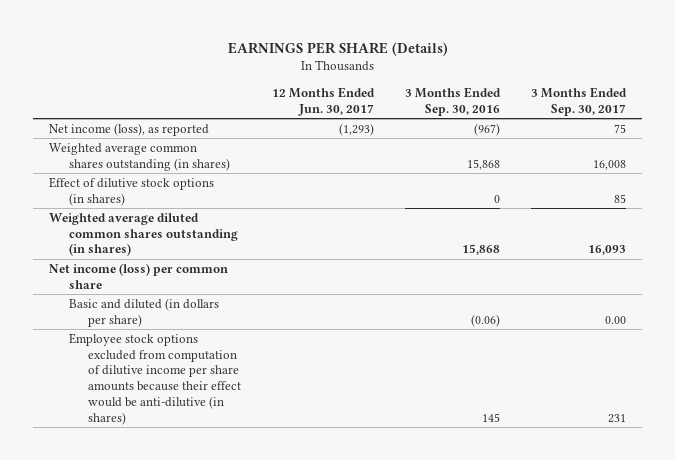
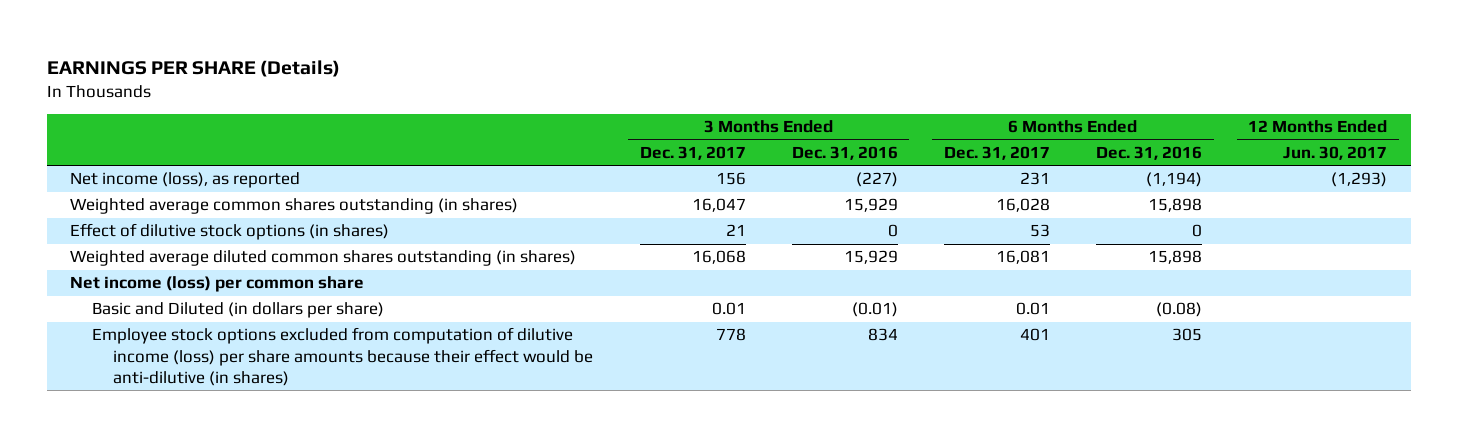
- | 12 Months Ended Jun. 30, 2017 | 3 Months Ended Sep. 30, 2016 | 3 Months Ended Sep. 30, 2017
+ | 3 Months Ended Dec. 31, 2017 | 3 Months Ended Dec. 31, 2016 | 6 Months Ended Dec. 31, 2017 | 6 Months Ended Dec. 31, 2016 | 12 Months Ended Jun. 30, 2017
- Basic and diluted (in dollars per share) | | (0.06) | 0.00
- Employee stock options excluded from computation of dilutive income per share amounts because their effect would be anti-dilutive (in shares) | | 145 | 231
+ Basic and Diluted (in dollars per share) | 0.01 | (0.01) | 0.01 | (0.08) |
+ Employee stock options excluded from computation of dilutive income (loss) per share amounts because their effect would be anti-dilutive (in shares) | 778 | 834 | 401 | 305 |

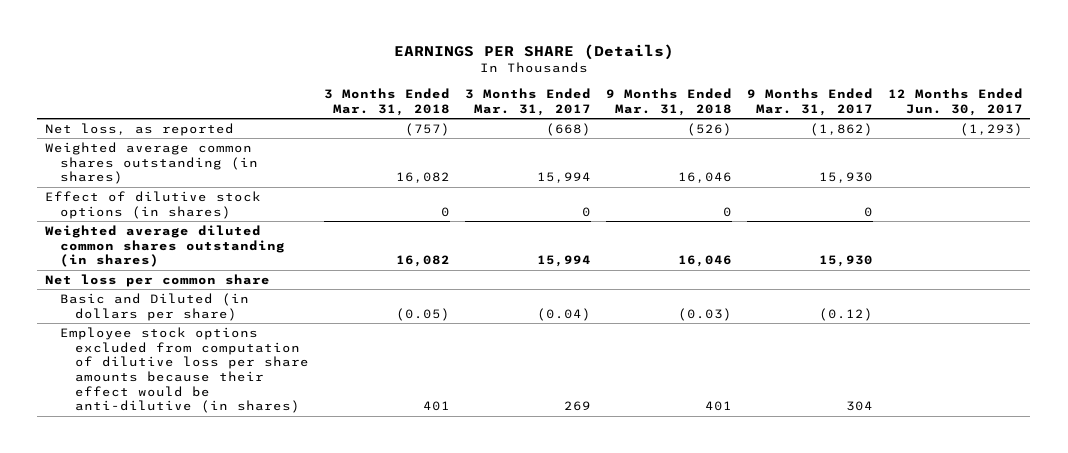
- | 3 Months Ended Dec. 31, 2017 | 3 Months Ended Dec. 31, 2016 | 6 Months Ended Dec. 31, 2017 | 6 Months Ended Dec. 31, 2016 | 12 Months Ended Jun. 30, 2017
+ | 3 Months Ended Mar. 31, 2018 | 3 Months Ended Mar. 31, 2017 | 9 Months Ended Mar. 31, 2018 | 9 Months Ended Mar. 31, 2017 | 12 Months Ended Jun. 30, 2017
- Net income (loss), as reported | 156 | (227) | 231 | (1,194) | (1,293)
+ Net loss, as reported | (757) | (668) | (526) | (1,862) | (1,293)
- Net income (loss) per common share
+ Net loss per common share
- Employee stock options excluded from computation of dilutive income (loss) per share amounts because their effect would be anti-dilutive (in shares) | 778 | 834 | 401 | 305 |
+ Employee stock options excluded from computation of dilutive loss per share amounts because their effect would be anti-dilutive (in shares) | 401 | 269 | 401 | 304 |

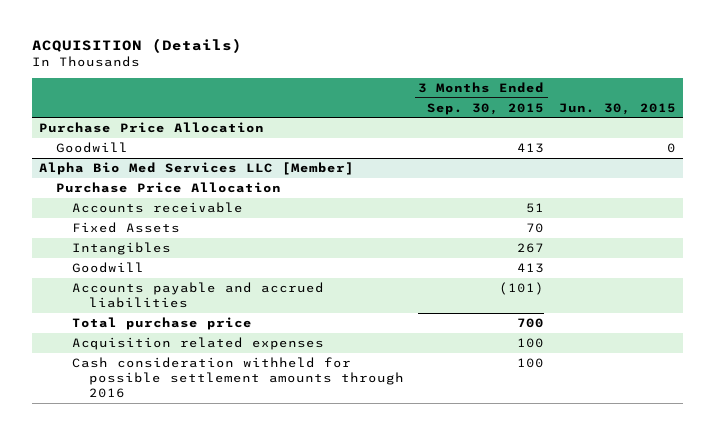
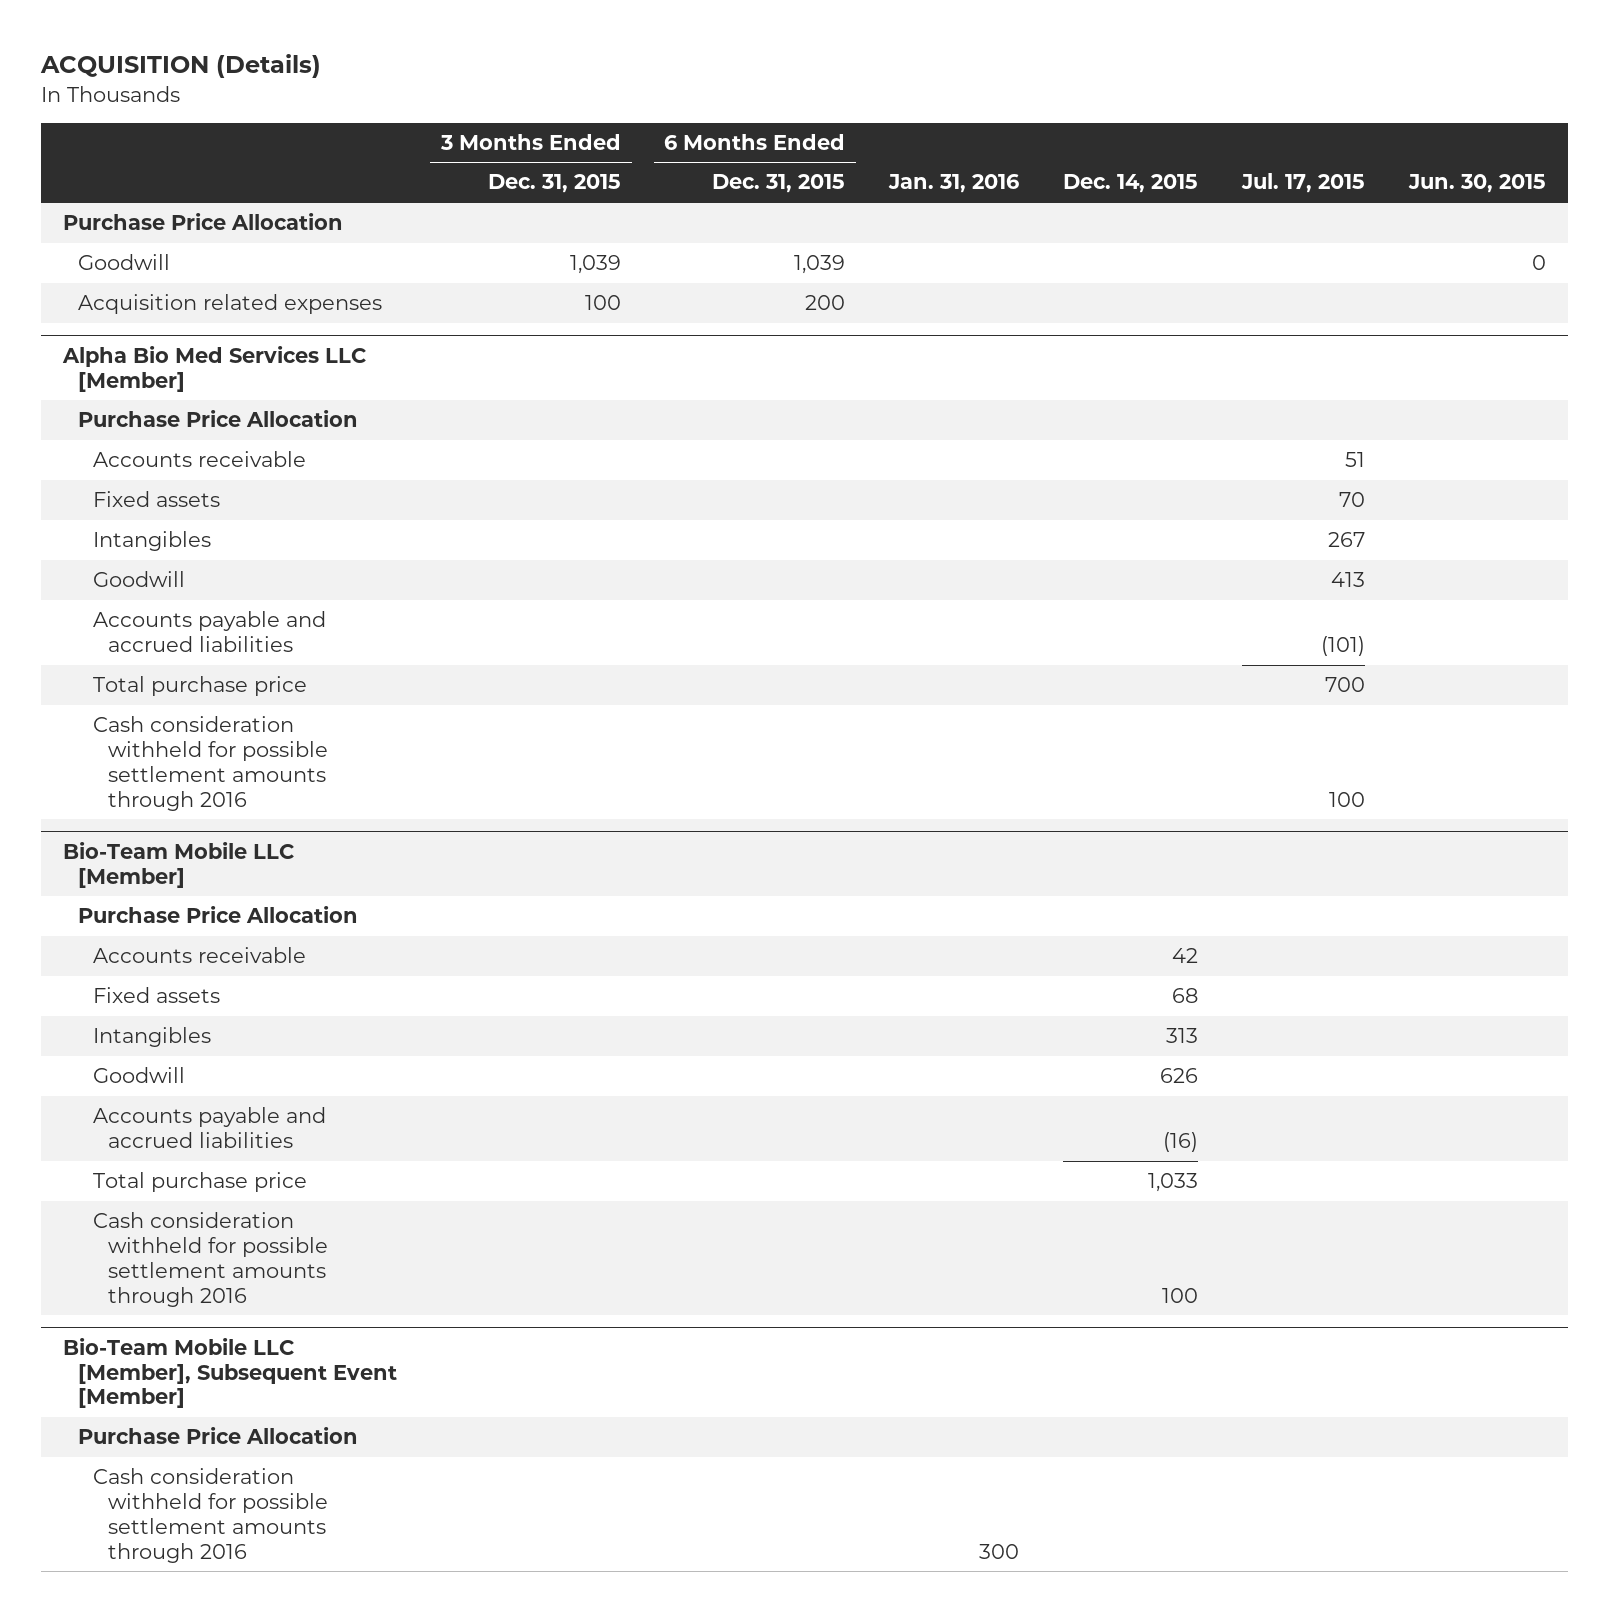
- | 3 Months Ended Sep. 30, 2015 | Jun. 30, 2015
+ | 3 Months Ended Dec. 31, 2015 | 6 Months Ended Dec. 31, 2015 | Jan. 31, 2016 | Dec. 14, 2015 | Jul. 17, 2015 | Jun. 30, 2015
+ Acquisition related expenses | 100 | 200 | | | |
@ Alpha Bio Med Services LLC [Member]
- Fixed Assets | 70 |
+ Fixed assets | | | | | 70 |
- Acquisition related expenses | 100 |
+ Bio-Team Mobile LLC [Member]
+ Purchase Price Allocation
+ Accounts receivable | | | | 42 | |
+ Fixed assets | | | | 68 | |
+ Intangibles | | | | 313 | |
+ Goodwill | | | | 626 | |
+ Accounts payable and accrued liabilities | | | | (16) | |
+ Total purchase price | | | | 1,033 | |
+ Cash consideration withheld for possible settlement amounts through 2016 | | | | 100 | |
+ Bio-Team Mobile LLC [Member], Subsequent Event [Member]
+ Purchase Price Allocation
+ Cash consideration withheld for possible settlement amounts through 2016 | | | 300 | | |

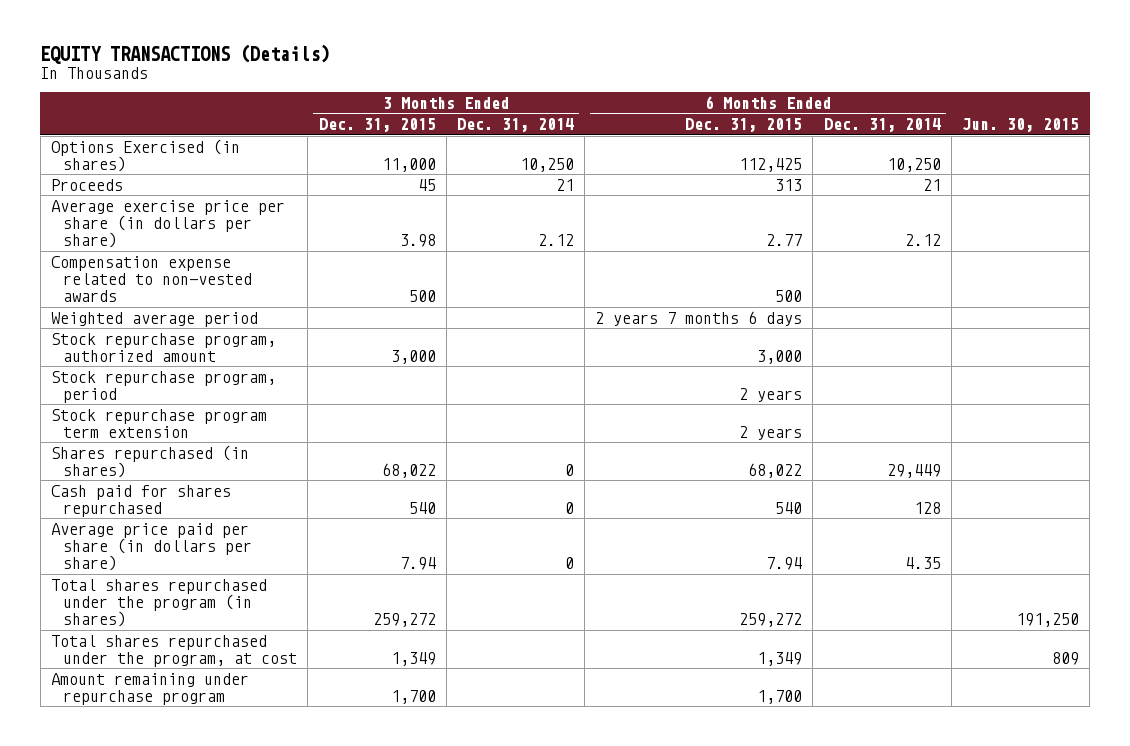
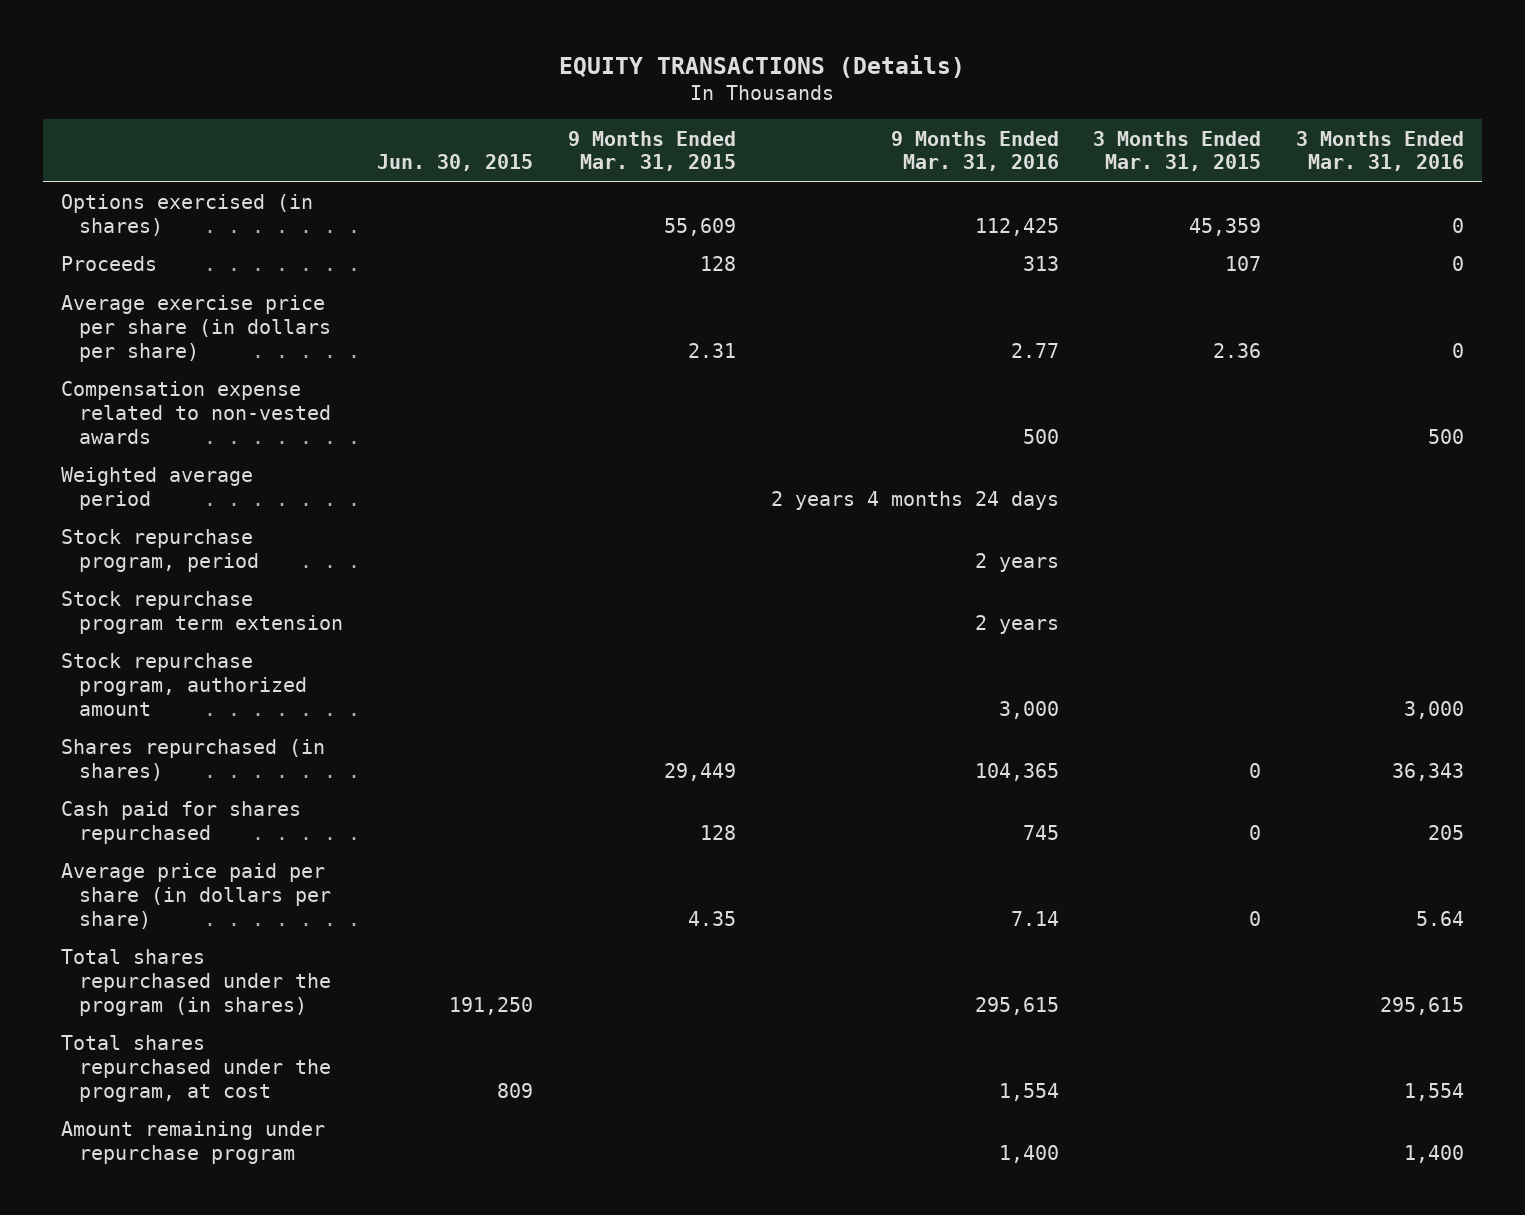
- | 3 Months Ended Dec. 31, 2015 | 3 Months Ended Dec. 31, 2014 | 6 Months Ended Dec. 31, 2015 | 6 Months Ended Dec. 31, 2014 | Jun. 30, 2015
+ | Jun. 30, 2015 | 9 Months Ended Mar. 31, 2015 | 9 Months Ended Mar. 31, 2016 | 3 Months Ended Mar. 31, 2015 | 3 Months Ended Mar. 31, 2016
- Options Exercised (in shares) | 11,000 | 10,250 | 112,425 | 10,250 |
+ Options exercised (in shares) | | 55,609 | 112,425 | 45,359 | 0
moved down: Stock repurchase program, authorized amount | | | 3,000 | | 3,000

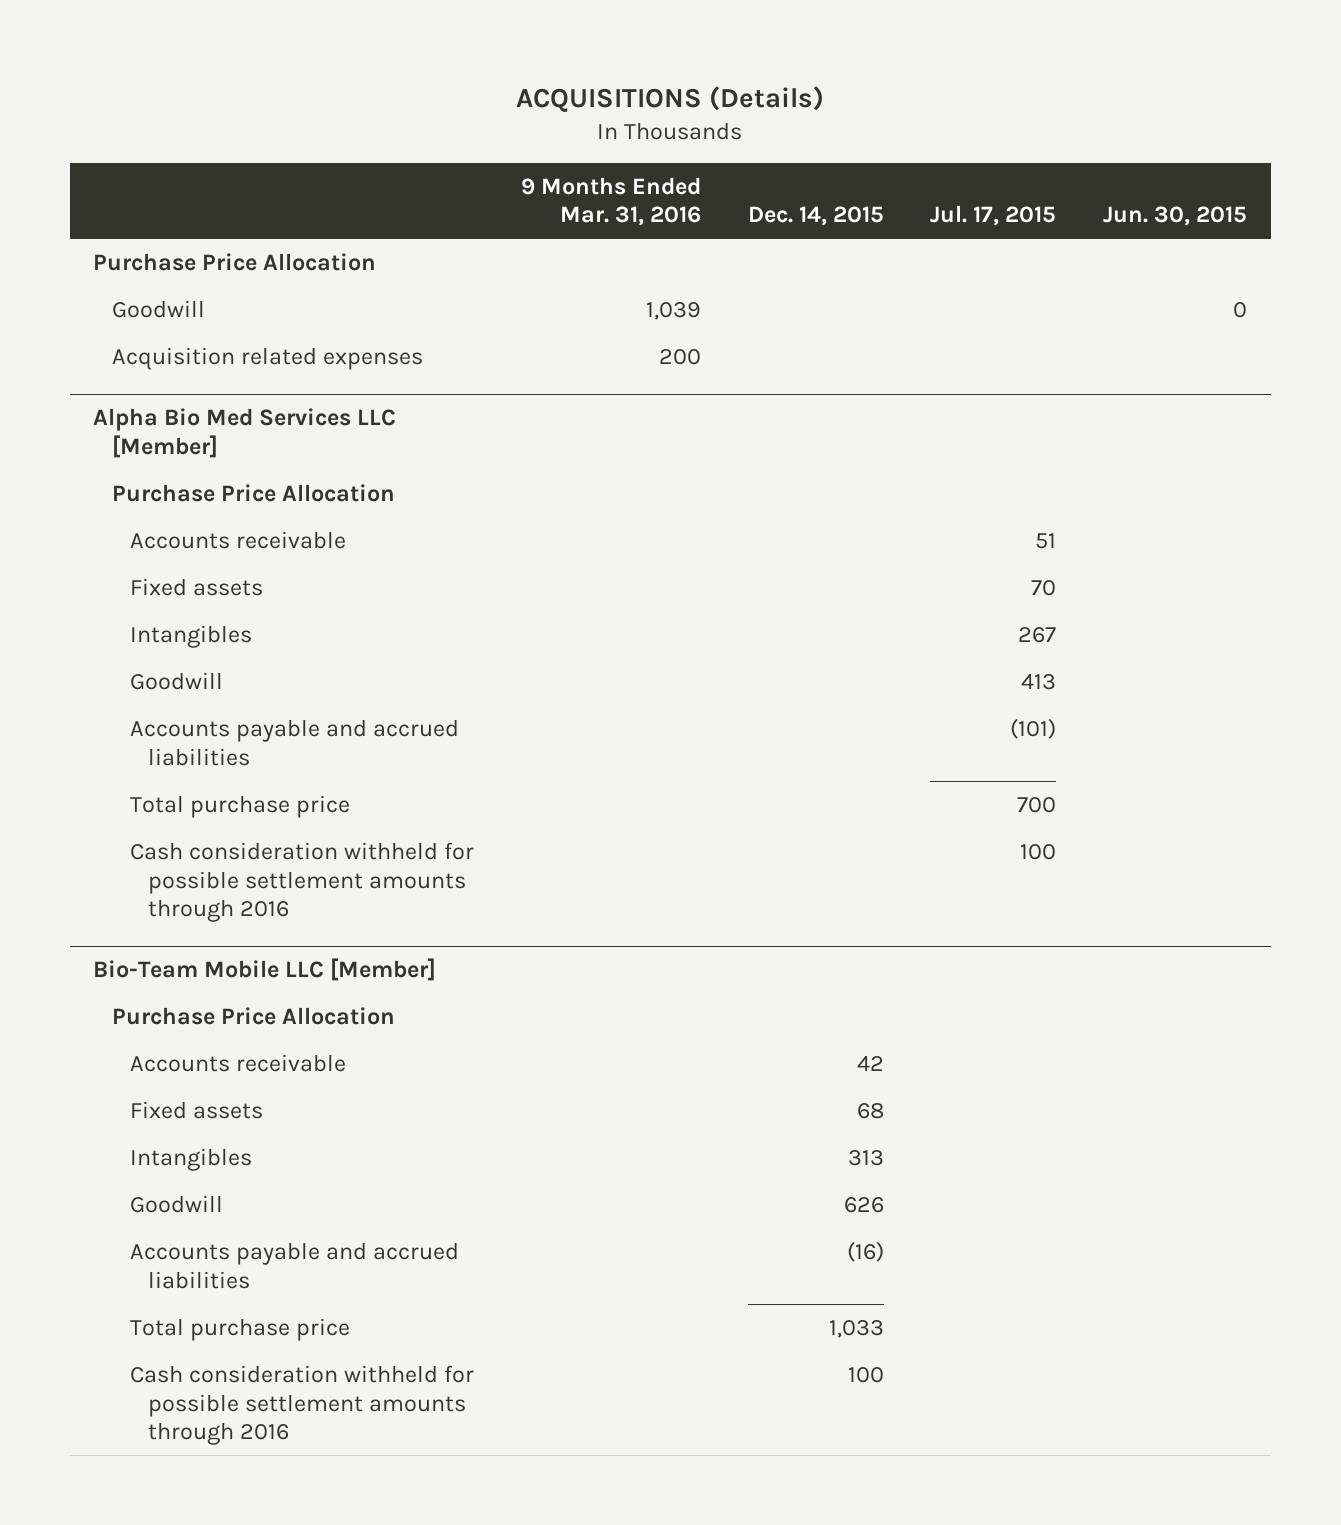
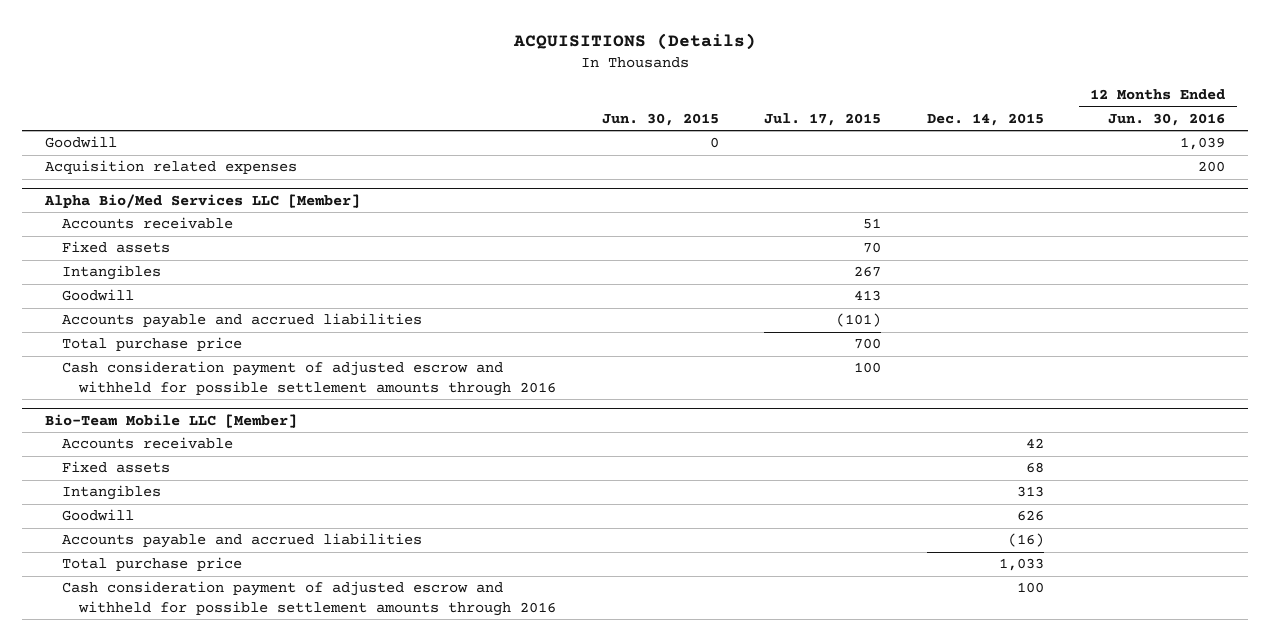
- | 9 Months Ended Mar. 31, 2016 | Dec. 14, 2015 | Jul. 17, 2015 | Jun. 30, 2015
+ | Jun. 30, 2015 | Jul. 17, 2015 | Dec. 14, 2015 | 12 Months Ended Jun. 30, 2016
- Purchase Price Allocation
- Alpha Bio Med Services LLC [Member]
- Purchase Price Allocation
+ Alpha Bio/Med Services LLC [Member]
- Cash consideration withheld for possible settlement amounts through 2016 | | | 100 |
+ Cash consideration payment of adjusted escrow and withheld for possible settlement amounts through 2016 | | 100 | |
@ Bio-Team Mobile LLC [Member]
- Purchase Price Allocation
- Cash consideration withheld for possible settlement amounts through 2016 | | 100 | |
+ Cash consideration payment of adjusted escrow and withheld for possible settlement amounts through 2016 | | | 100 |

